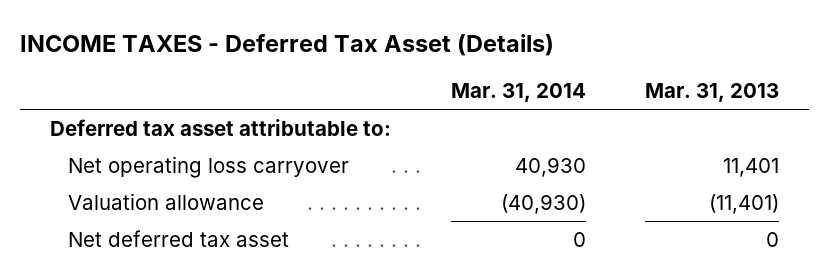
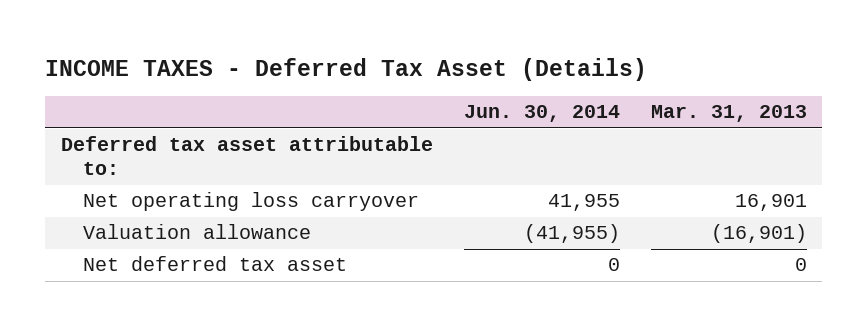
- | Mar. 31, 2014 | Mar. 31, 2013
+ | Jun. 30, 2014 | Mar. 31, 2013
- Net operating loss carryover | 40,930 | 11,401
- Valuation allowance | (40,930) | (11,401)
+ Net operating loss carryover | 41,955 | 16,901
+ Valuation allowance | (41,955) | (16,901)

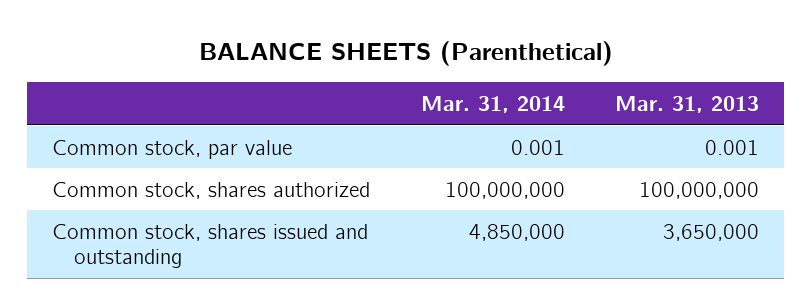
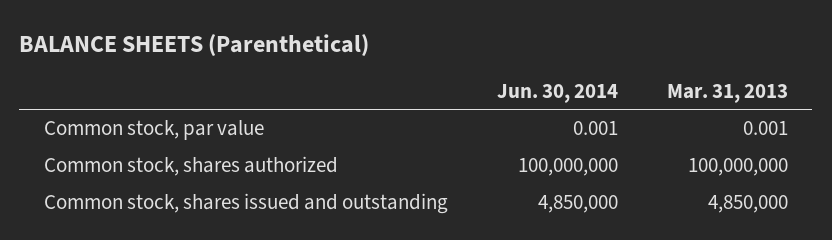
- | Mar. 31, 2014 | Mar. 31, 2013
+ | Jun. 30, 2014 | Mar. 31, 2013
- Common stock, shares issued and outstanding | 4,850,000 | 3,650,000
+ Common stock, shares issued and outstanding | 4,850,000 | 4,850,000

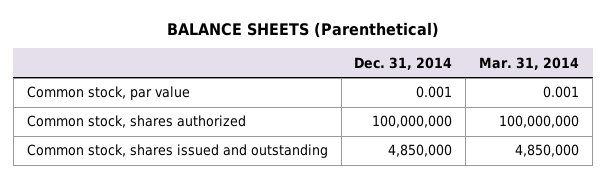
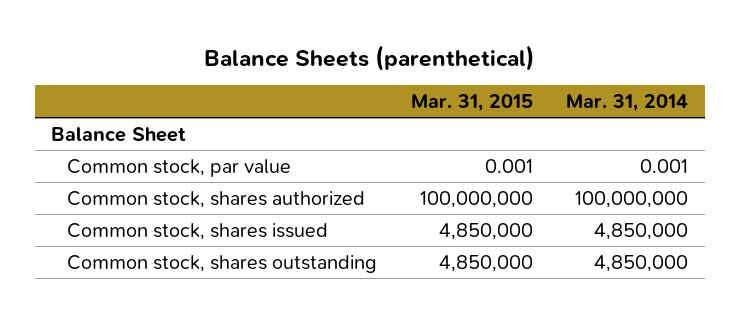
- BALANCE SHEETS (Parenthetical)
+ Balance Sheets (parenthetical)
- | Dec. 31, 2014 | Mar. 31, 2014
+ | Mar. 31, 2015 | Mar. 31, 2014
+ Balance Sheet
- Common stock, shares issued and outstanding | 4,850,000 | 4,850,000
+ Common stock, shares issued | 4,850,000 | 4,850,000
+ Common stock, shares outstanding | 4,850,000 | 4,850,000

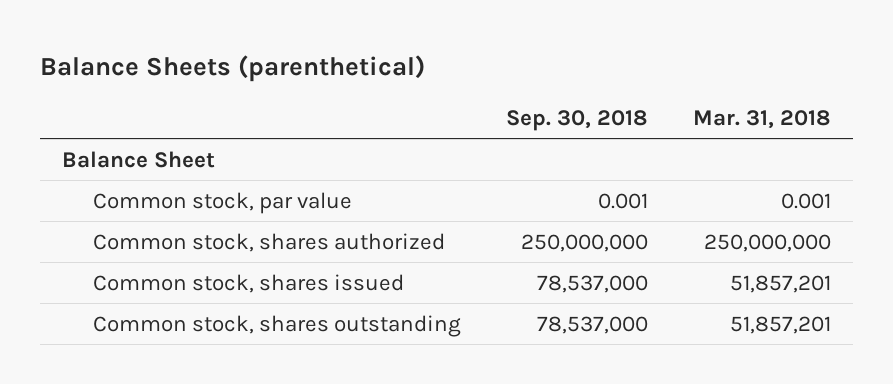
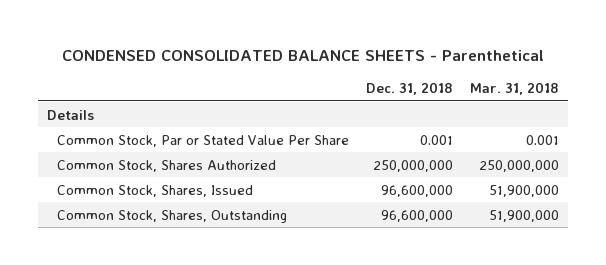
- Balance Sheets (parenthetical)
+ CONDENSED CONSOLIDATED BALANCE SHEETS - Parenthetical
- | Sep. 30, 2018 | Mar. 31, 2018
+ | Dec. 31, 2018 | Mar. 31, 2018
- Balance Sheet
- Common stock, par value | 0.001 | 0.001
- Common stock, shares authorized | 250,000,000 | 250,000,000
- Common stock, shares issued | 78,537,000 | 51,857,201
- Common stock, shares outstanding | 78,537,000 | 51,857,201
+ Details
+ Common Stock, Par or Stated Value Per Share | 0.001 | 0.001
+ Common Stock, Shares Authorized | 250,000,000 | 250,000,000
+ Common Stock, Shares, Issued | 96,600,000 | 51,900,000
+ Common Stock, Shares, Outstanding | 96,600,000 | 51,900,000

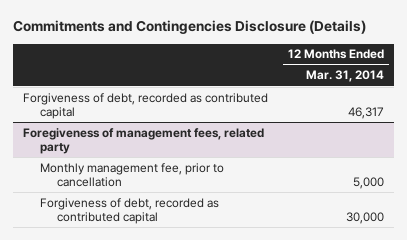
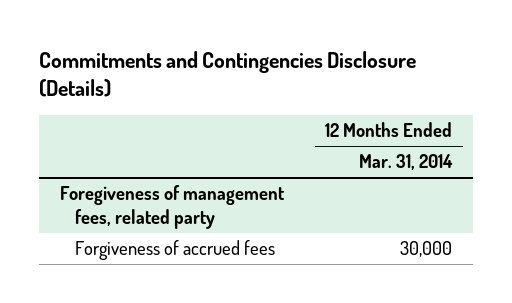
- Forgiveness of debt, recorded as contributed capital | 46,317
@ Foregiveness of management fees, related party
- Monthly management fee, prior to cancellation | 5,000
- Forgiveness of debt, recorded as contributed capital | 30,000
+ Forgiveness of accrued fees | 30,000

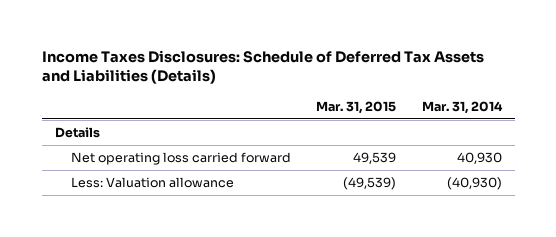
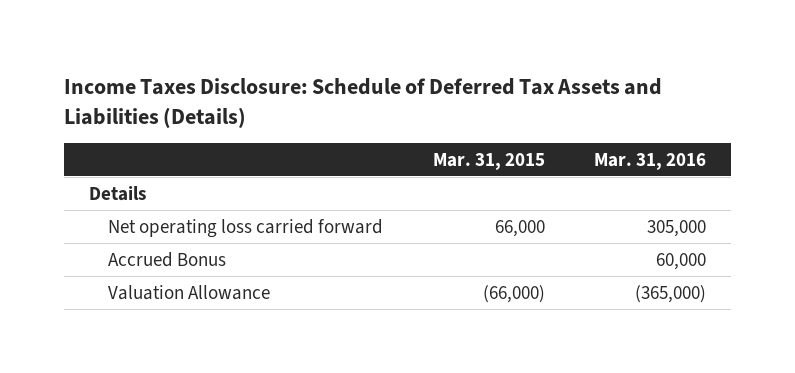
- Income Taxes Disclosures: Schedule of Deferred Tax Assets and Liabilities (Details)
+ Income Taxes Disclosure: Schedule of Deferred Tax Assets and Liabilities (Details)
- | Mar. 31, 2015 | Mar. 31, 2014
+ | Mar. 31, 2015 | Mar. 31, 2016
- Net operating loss carried forward | 49,539 | 40,930
- Less: Valuation allowance | (49,539) | (40,930)
+ Net operating loss carried forward | 66,000 | 305,000
+ Accrued Bonus | | 60,000
+ Valuation Allowance | (66,000) | (365,000)

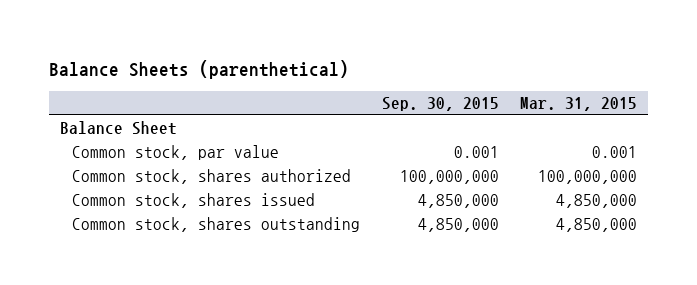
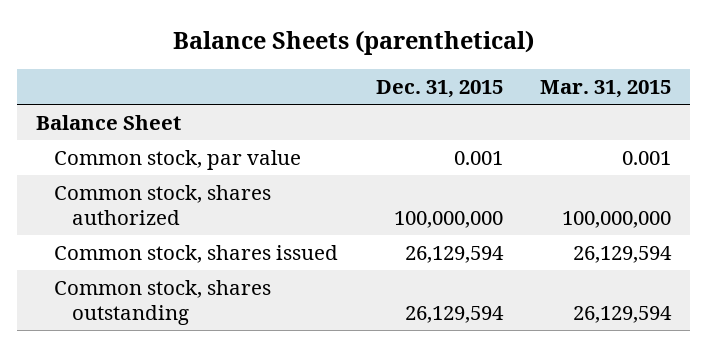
- | Sep. 30, 2015 | Mar. 31, 2015
+ | Dec. 31, 2015 | Mar. 31, 2015
- Common stock, shares issued | 4,850,000 | 4,850,000
- Common stock, shares outstanding | 4,850,000 | 4,850,000
+ Common stock, shares issued | 26,129,594 | 26,129,594
+ Common stock, shares outstanding | 26,129,594 | 26,129,594

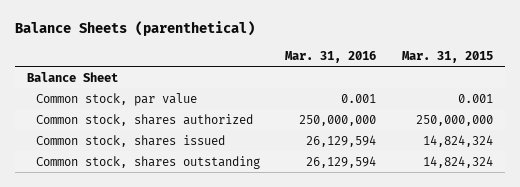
- | Dec. 31, 2015 | Mar. 31, 2015
+ | Mar. 31, 2016 | Mar. 31, 2015
- Common stock, shares authorized | 100,000,000 | 100,000,000
- Common stock, shares issued | 26,129,594 | 26,129,594
- Common stock, shares outstanding | 26,129,594 | 26,129,594
+ Common stock, shares authorized | 250,000,000 | 250,000,000
+ Common stock, shares issued | 26,129,594 | 14,824,324
+ Common stock, shares outstanding | 26,129,594 | 14,824,324

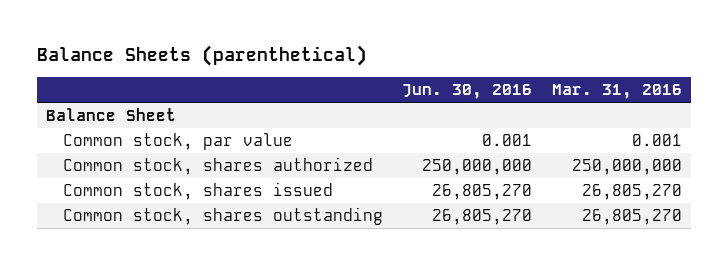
- | Mar. 31, 2016 | Mar. 31, 2015
+ | Jun. 30, 2016 | Mar. 31, 2016
- Common stock, shares issued | 26,129,594 | 14,824,324
- Common stock, shares outstanding | 26,129,594 | 14,824,324
+ Common stock, shares issued | 26,805,270 | 26,805,270
+ Common stock, shares outstanding | 26,805,270 | 26,805,270

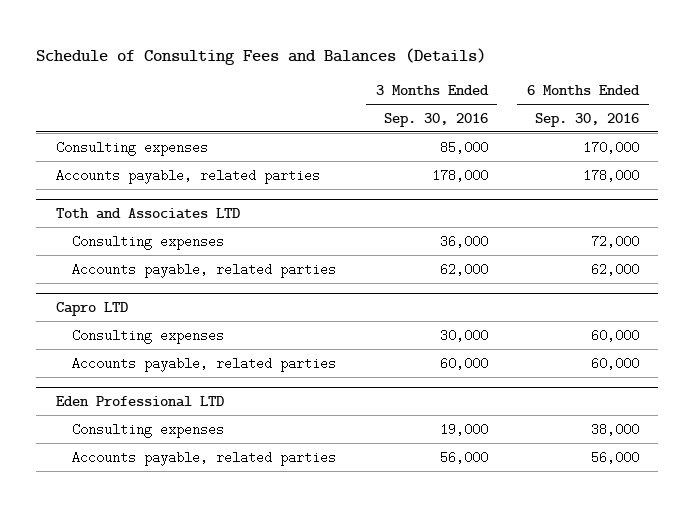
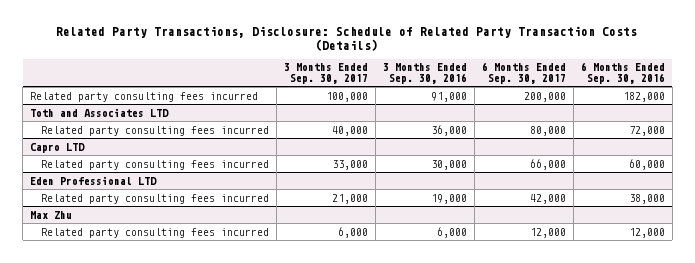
- Schedule of Consulting Fees and Balances (Details)
+ Related Party Transactions, Disclosure: Schedule of Related Party Transaction Costs (Details)
- | 3 Months Ended Sep. 30, 2016 | 6 Months Ended Sep. 30, 2016
+ | 3 Months Ended Sep. 30, 2017 | 3 Months Ended Sep. 30, 2016 | 6 Months Ended Sep. 30, 2017 | 6 Months Ended Sep. 30, 2016
- Consulting expenses | 85,000 | 170,000
- Accounts payable, related parties | 178,000 | 178,000
+ Related party consulting fees incurred | 100,000 | 91,000 | 200,000 | 182,000
@ Toth and Associates LTD
- Consulting expenses | 36,000 | 72,000
- Accounts payable, related parties | 62,000 | 62,000
+ Related party consulting fees incurred | 40,000 | 36,000 | 80,000 | 72,000
@ Capro LTD
- Consulting expenses | 30,000 | 60,000
- Accounts payable, related parties | 60,000 | 60,000
+ Related party consulting fees incurred | 33,000 | 30,000 | 66,000 | 60,000
@ Eden Professional LTD
- Consulting expenses | 19,000 | 38,000
- Accounts payable, related parties | 56,000 | 56,000
+ Related party consulting fees incurred | 21,000 | 19,000 | 42,000 | 38,000
+ Max Zhu
+ Related party consulting fees incurred | 6,000 | 6,000 | 12,000 | 12,000

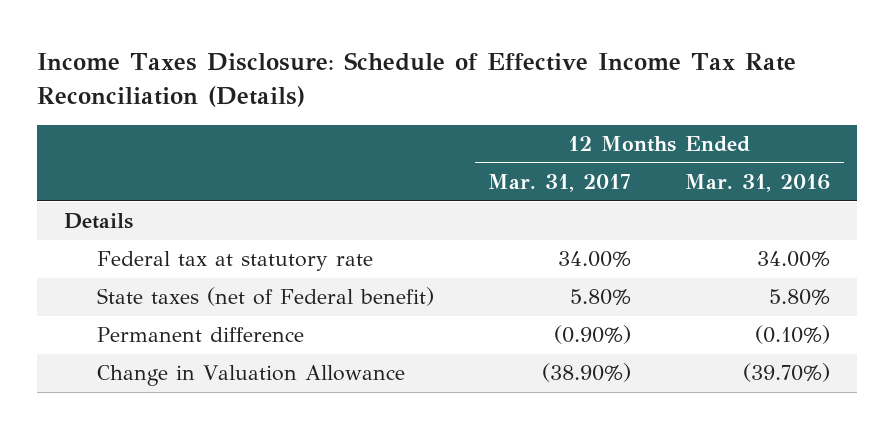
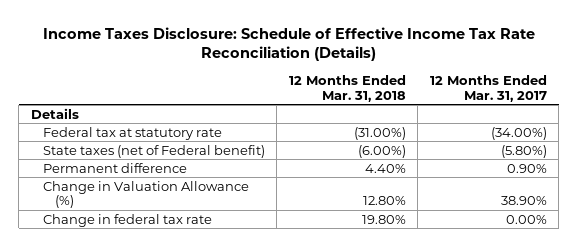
- | 12 Months Ended Mar. 31, 2017 | 12 Months Ended Mar. 31, 2016
+ | 12 Months Ended Mar. 31, 2018 | 12 Months Ended Mar. 31, 2017
- Federal tax at statutory rate | 34.00% | 34.00%
- State taxes (net of Federal benefit) | 5.80% | 5.80%
- Permanent difference | (0.90%) | (0.10%)
- Change in Valuation Allowance | (38.90%) | (39.70%)
+ Federal tax at statutory rate | (31.00%) | (34.00%)
+ State taxes (net of Federal benefit) | (6.00%) | (5.80%)
+ Permanent difference | 4.40% | 0.90%
+ Change in Valuation Allowance (%) | 12.80% | 38.90%
+ Change in federal tax rate | 19.80% | 0.00%

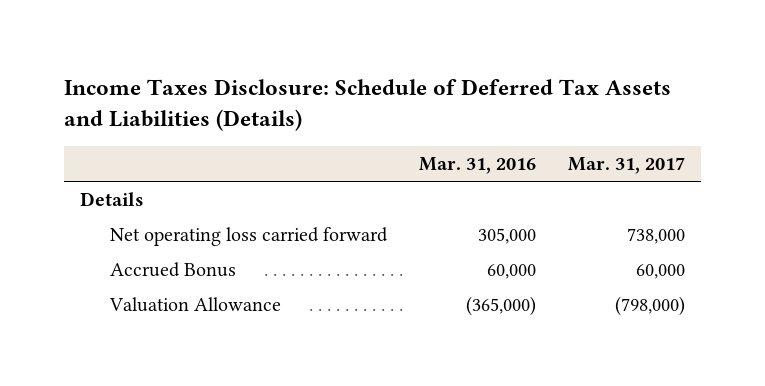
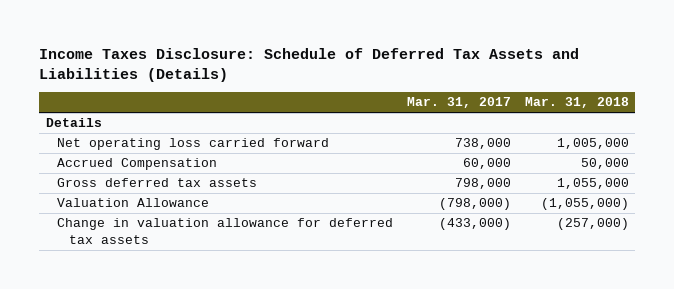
- | Mar. 31, 2016 | Mar. 31, 2017
+ | Mar. 31, 2017 | Mar. 31, 2018
- Accrued Bonus | 60,000 | 60,000
+ Accrued Compensation | 60,000 | 50,000
+ Gross deferred tax assets | 798,000 | 1,055,000
+ Change in valuation allowance for deferred tax assets | (433,000) | (257,000)

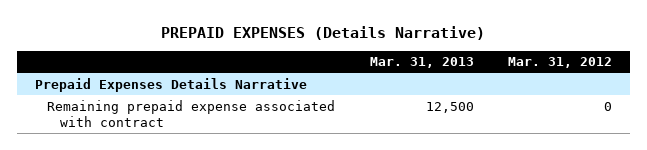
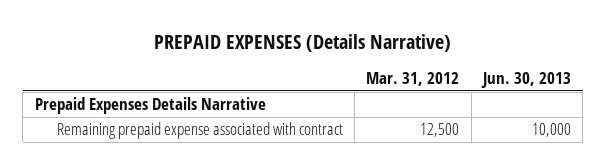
- | Mar. 31, 2013 | Mar. 31, 2012
+ | Mar. 31, 2012 | Jun. 30, 2013
- Remaining prepaid expense associated with contract | 12,500 | 0
+ Remaining prepaid expense associated with contract | 12,500 | 10,000

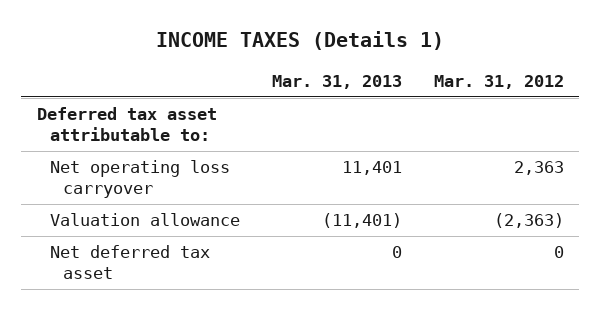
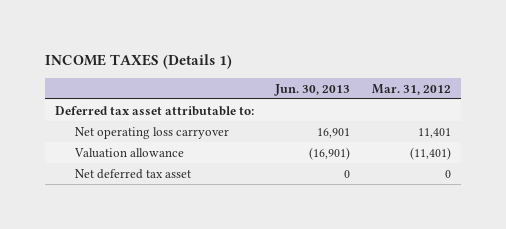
- | Mar. 31, 2013 | Mar. 31, 2012
+ | Jun. 30, 2013 | Mar. 31, 2012
- Net operating loss carryover | 11,401 | 2,363
- Valuation allowance | (11,401) | (2,363)
+ Net operating loss carryover | 16,901 | 11,401
+ Valuation allowance | (16,901) | (11,401)

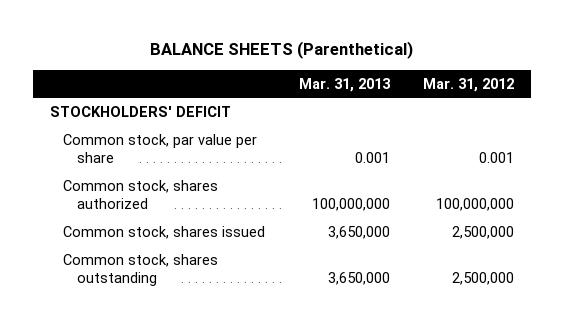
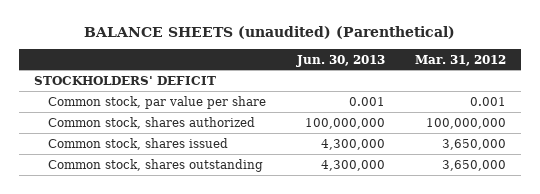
- BALANCE SHEETS (Parenthetical)
+ BALANCE SHEETS (unaudited) (Parenthetical)
- | Mar. 31, 2013 | Mar. 31, 2012
+ | Jun. 30, 2013 | Mar. 31, 2012
- Common stock, shares issued | 3,650,000 | 2,500,000
- Common stock, shares outstanding | 3,650,000 | 2,500,000
+ Common stock, shares issued | 4,300,000 | 3,650,000
+ Common stock, shares outstanding | 4,300,000 | 3,650,000

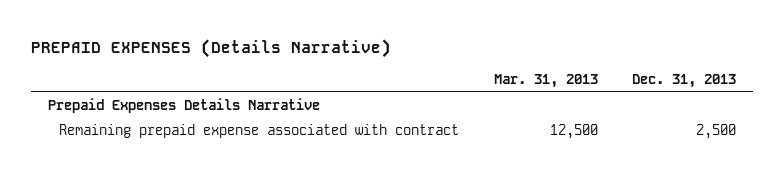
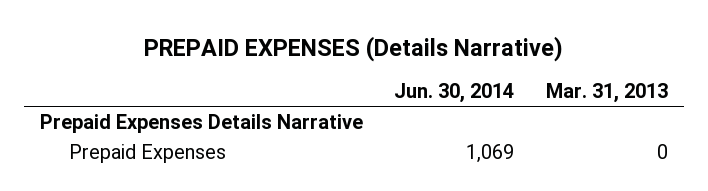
- | Mar. 31, 2013 | Dec. 31, 2013
+ | Jun. 30, 2014 | Mar. 31, 2013
- Remaining prepaid expense associated with contract | 12,500 | 2,500
+ Prepaid Expenses | 1,069 | 0

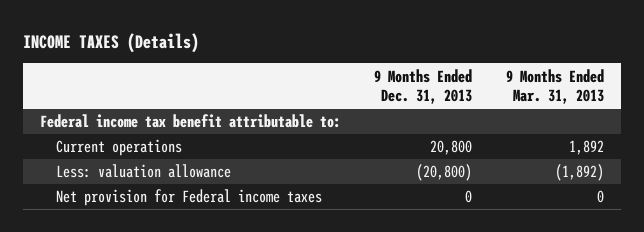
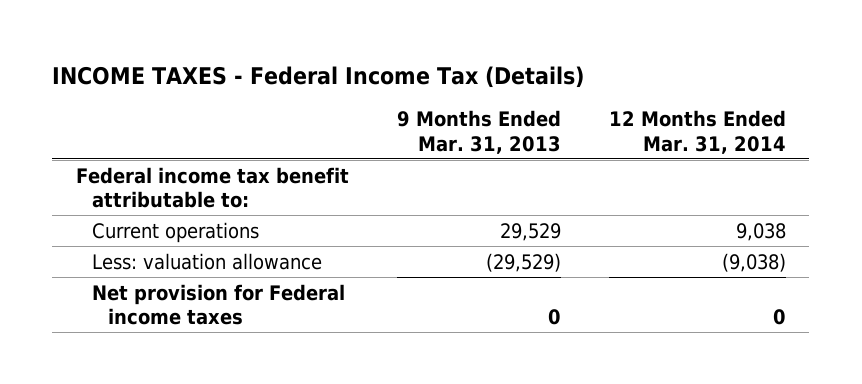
- INCOME TAXES (Details)
+ INCOME TAXES - Federal Income Tax (Details)
- | 9 Months Ended Dec. 31, 2013 | 9 Months Ended Mar. 31, 2013
+ | 9 Months Ended Mar. 31, 2013 | 12 Months Ended Mar. 31, 2014
- Current operations | 20,800 | 1,892
- Less: valuation allowance | (20,800) | (1,892)
+ Current operations | 29,529 | 9,038
+ Less: valuation allowance | (29,529) | (9,038)

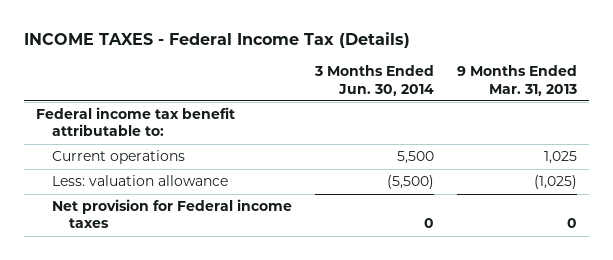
- | 9 Months Ended Mar. 31, 2013 | 12 Months Ended Mar. 31, 2014
+ | 3 Months Ended Jun. 30, 2014 | 9 Months Ended Mar. 31, 2013
- Current operations | 29,529 | 9,038
- Less: valuation allowance | (29,529) | (9,038)
+ Current operations | 5,500 | 1,025
+ Less: valuation allowance | (5,500) | (1,025)

